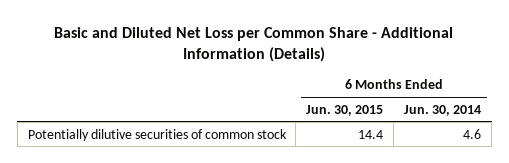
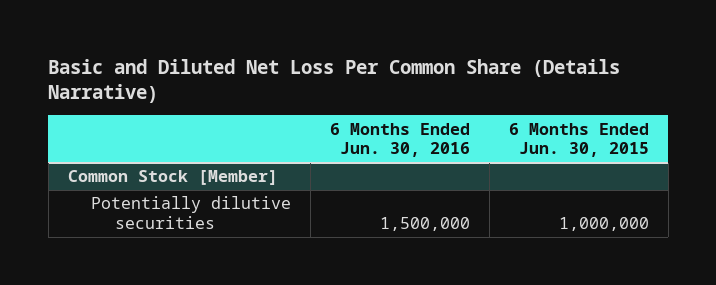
- Basic and Diluted Net Loss per Common Share - Additional Information (Details)
+ Basic and Diluted Net Loss Per Common Share (Details Narrative)
- | 6 Months Ended Jun. 30, 2015 | 6 Months Ended Jun. 30, 2014
+ | 6 Months Ended Jun. 30, 2016 | 6 Months Ended Jun. 30, 2015
- Potentially dilutive securities of common stock | 14.4 | 4.6
+ Common Stock [Member]
+ Potentially dilutive securities | 1,500,000 | 1,000,000

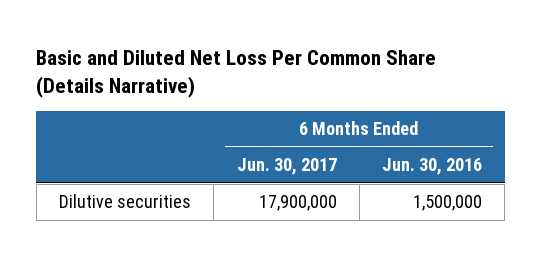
- | 6 Months Ended Jun. 30, 2016 | 6 Months Ended Jun. 30, 2015
+ | 6 Months Ended Jun. 30, 2017 | 6 Months Ended Jun. 30, 2016
- Common Stock [Member]
- Potentially dilutive securities | 1,500,000 | 1,000,000
+ Dilutive securities | 17,900,000 | 1,500,000

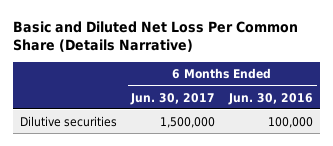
- Dilutive securities | 17,900,000 | 1,500,000
+ Dilutive securities | 1,500,000 | 100,000

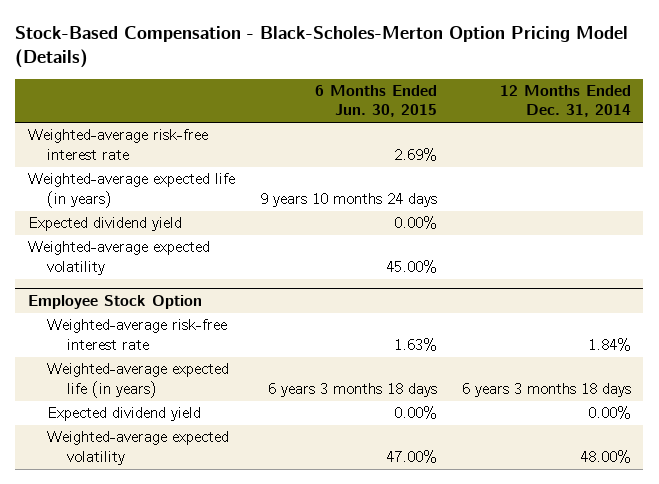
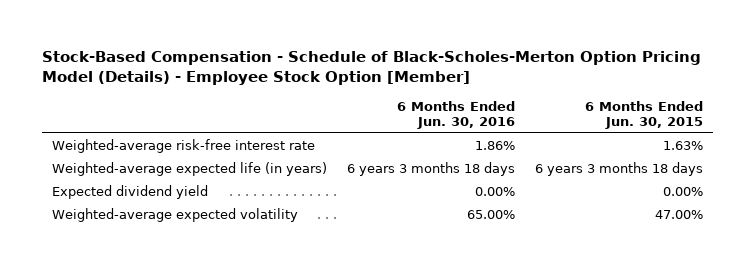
- Stock-Based Compensation - Black-Scholes-Merton Option Pricing Model (Details)
+ Stock-Based Compensation - Schedule of Black-Scholes-Merton Option Pricing Model (Details) - Employee Stock Option [Member]
- | 6 Months Ended Jun. 30, 2015 | 12 Months Ended Dec. 31, 2014
+ | 6 Months Ended Jun. 30, 2016 | 6 Months Ended Jun. 30, 2015
- Weighted-average risk-free interest rate | 2.69% |
- Weighted-average expected life (in years) | 9 years 10 months 24 days |
- Expected dividend yield | 0.00% |
- Weighted-average expected volatility | 45.00% |
- Employee Stock Option

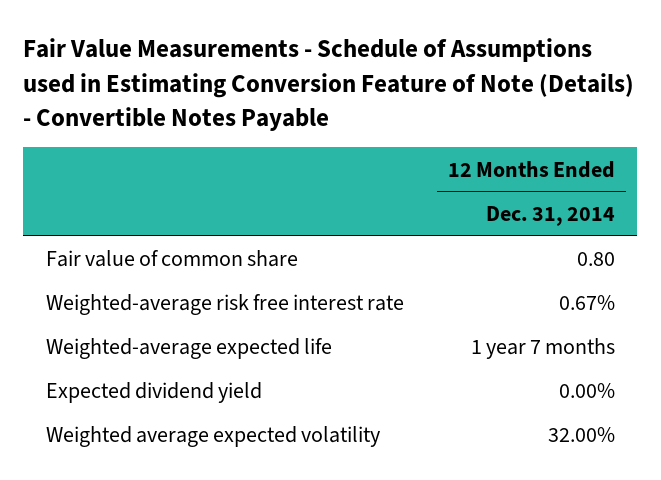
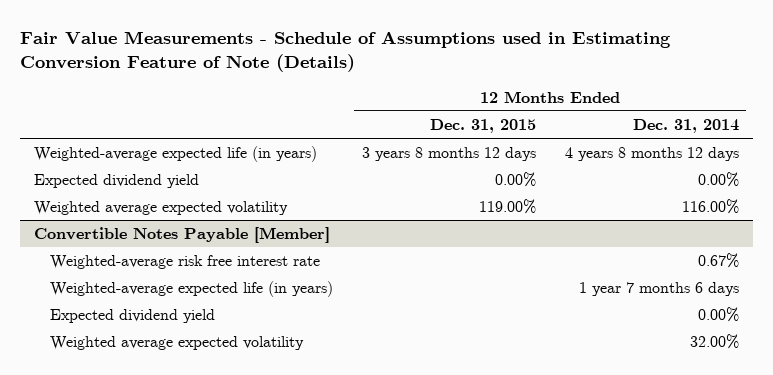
- Fair Value Measurements - Schedule of Assumptions used in Estimating Conversion Feature of Note (Details) - Convertible Notes Payable
+ Fair Value Measurements - Schedule of Assumptions used in Estimating Conversion Feature of Note (Details)
- | 12 Months Ended Dec. 31, 2014
+ | 12 Months Ended Dec. 31, 2015 | 12 Months Ended Dec. 31, 2014
- Fair value of common share | 0.80
+ Weighted-average expected life (in years) | 3 years 8 months 12 days | 4 years 8 months 12 days
+ Expected dividend yield | 0.00% | 0.00%
+ Weighted average expected volatility | 119.00% | 116.00%
+ Convertible Notes Payable [Member]
- Weighted-average expected life | 1 year 7 months
+ Weighted-average expected life (in years) | | 1 year 7 months 6 days

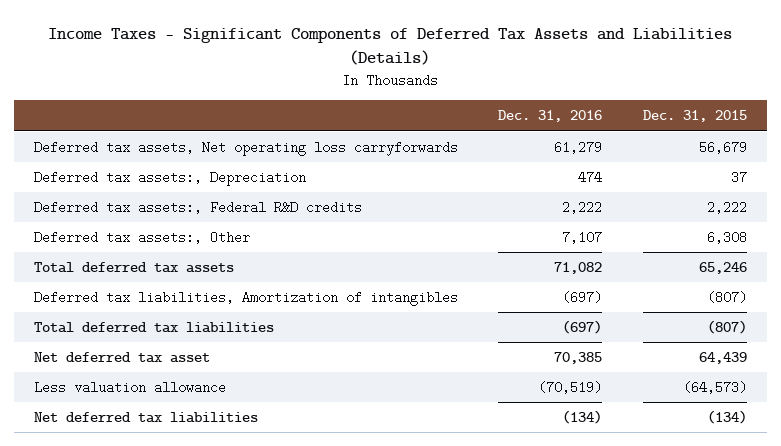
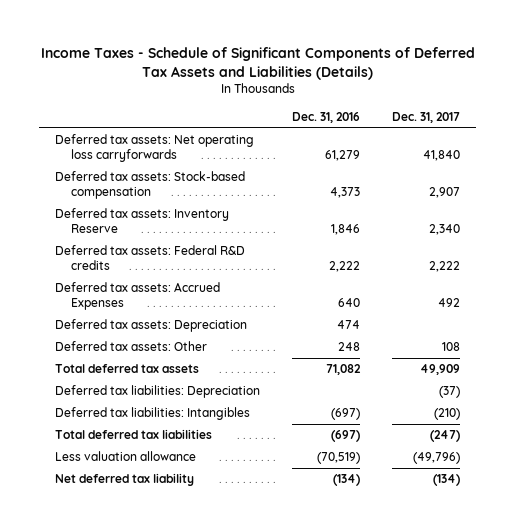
- Income Taxes - Significant Components of Deferred Tax Assets and Liabilities (Details)
+ Income Taxes - Schedule of Significant Components of Deferred Tax Assets and Liabilities (Details)
- | Dec. 31, 2016 | Dec. 31, 2015
+ | Dec. 31, 2016 | Dec. 31, 2017
- Deferred tax assets, Net operating loss carryforwards | 61,279 | 56,679
- Deferred tax assets:, Depreciation | 474 | 37
- Deferred tax assets:, Federal R&D credits | 2,222 | 2,222
- Deferred tax assets:, Other | 7,107 | 6,308
+ Deferred tax assets: Net operating loss carryforwards | 61,279 | 41,840
+ Deferred tax assets: Stock-based compensation | 4,373 | 2,907
+ Deferred tax assets: Inventory Reserve | 1,846 | 2,340
+ Deferred tax assets: Federal R&D credits | 2,222 | 2,222
+ Deferred tax assets: Accrued Expenses | 640 | 492
+ Deferred tax assets: Depreciation | 474 |
+ Deferred tax assets: Other | 248 | 108
- Deferred tax liabilities, Amortization of intangibles | (697) | (807)
+ Deferred tax liabilities: Depreciation | | (37)
+ Deferred tax liabilities: Intangibles | (697) | (210)
- Net deferred tax asset | 70,385 | 64,439
- Net deferred tax liabilities | (134) | (134)
+ Net deferred tax liability | (134) | (134)

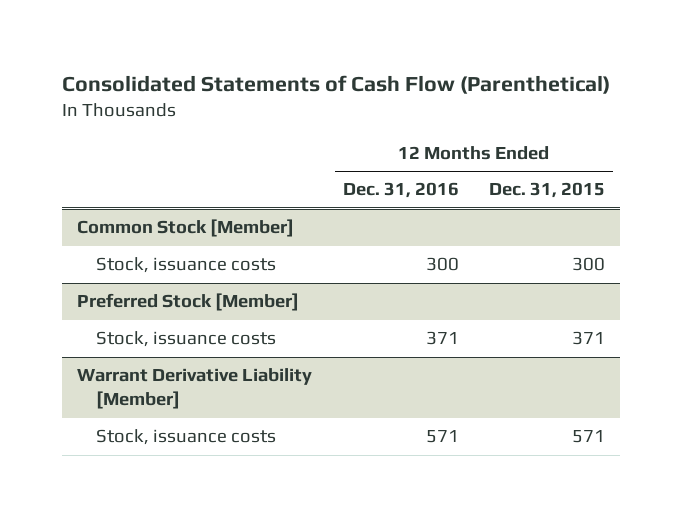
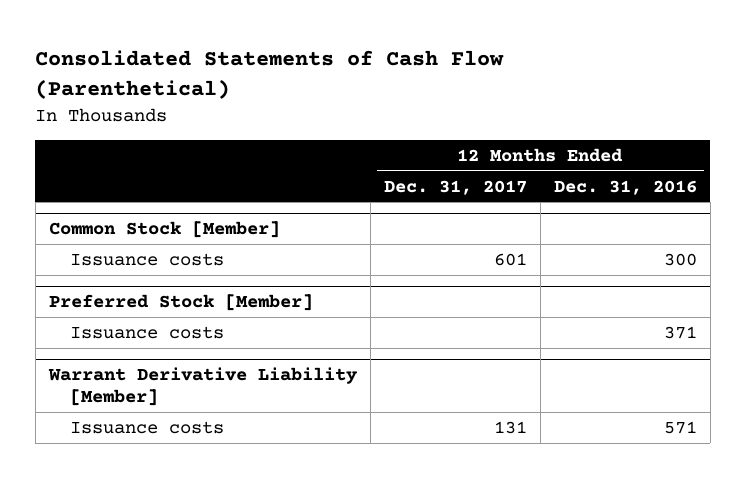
- | 12 Months Ended Dec. 31, 2016 | 12 Months Ended Dec. 31, 2015
+ | 12 Months Ended Dec. 31, 2017 | 12 Months Ended Dec. 31, 2016
@ Common Stock [Member]
- Stock, issuance costs | 300 | 300
+ Issuance costs | 601 | 300
@ Preferred Stock [Member]
- Stock, issuance costs | 371 | 371
+ Issuance costs | | 371
@ Warrant Derivative Liability [Member]
- Stock, issuance costs | 571 | 571
+ Issuance costs | 131 | 571

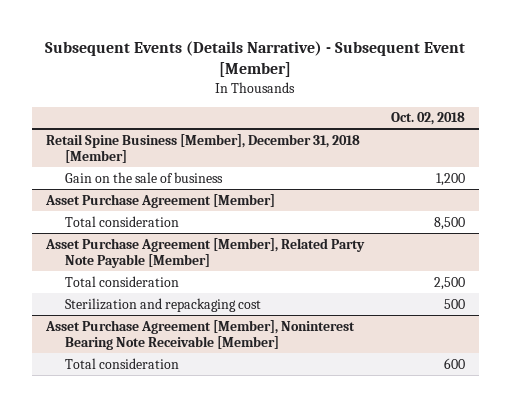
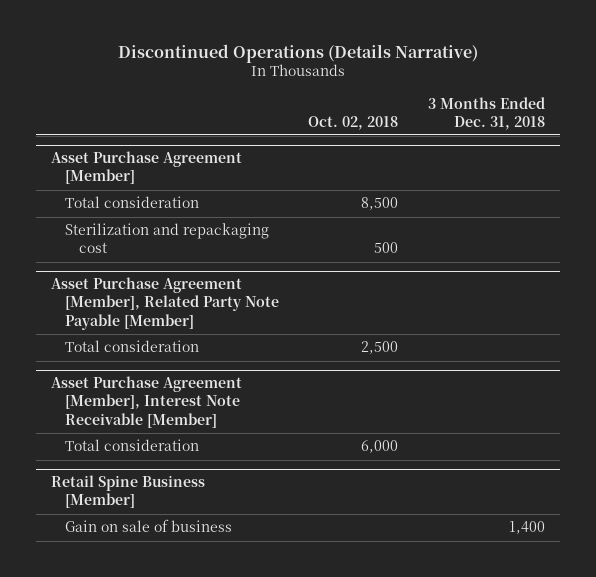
- Subsequent Events (Details Narrative) - Subsequent Event [Member]
+ Discontinued Operations (Details Narrative)
- | Oct. 02, 2018
+ | Oct. 02, 2018 | 3 Months Ended Dec. 31, 2018
- Retail Spine Business [Member], December 31, 2018 [Member]
- Gain on the sale of business | 1,200
@ Asset Purchase Agreement [Member]
+ Sterilization and repackaging cost | 500 |
@ Asset Purchase Agreement [Member], Related Party Note Payable [Member]
- Sterilization and repackaging cost | 500
- Asset Purchase Agreement [Member], Noninterest Bearing Note Receivable [Member]
- Total consideration | 600
+ Asset Purchase Agreement [Member], Interest Note Receivable [Member]
+ Total consideration | 6,000 |
+ Retail Spine Business [Member]
+ Gain on sale of business | | 1,400

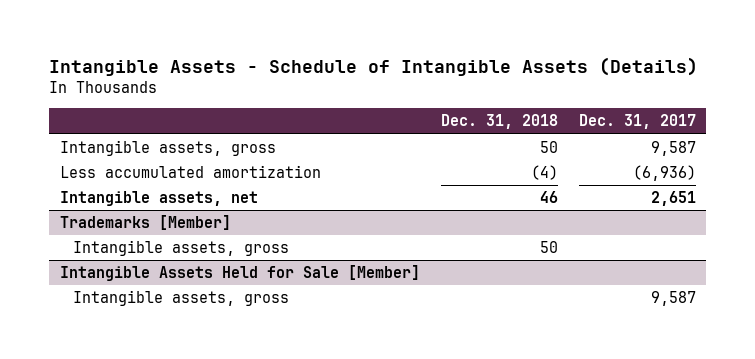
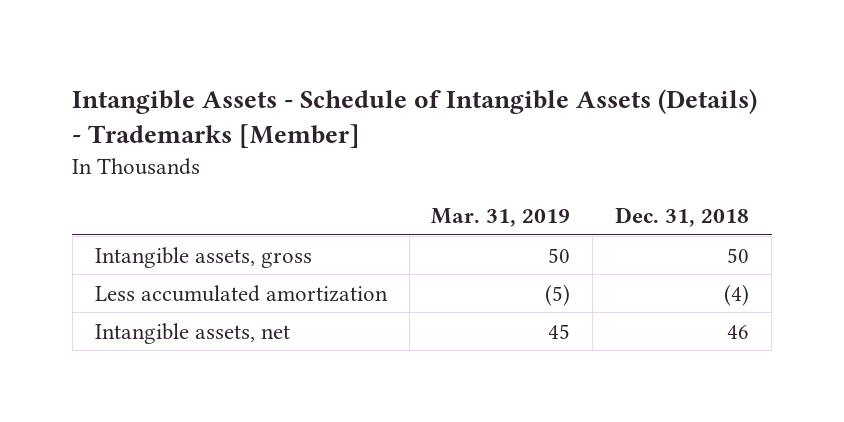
- Intangible Assets - Schedule of Intangible Assets (Details)
+ Intangible Assets - Schedule of Intangible Assets (Details) - Trademarks [Member]
- | Dec. 31, 2018 | Dec. 31, 2017
+ | Mar. 31, 2019 | Dec. 31, 2018
- Trademarks [Member]
- Intangible assets, gross | 50 |
- Intangible Assets Held for Sale [Member]
- Intangible assets, gross | | 9,587

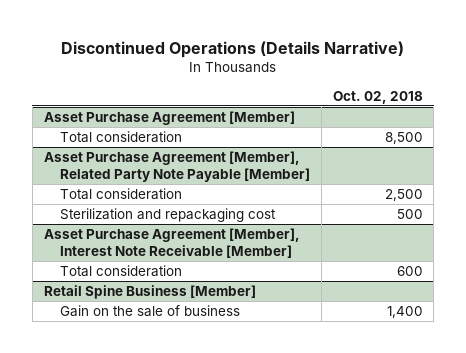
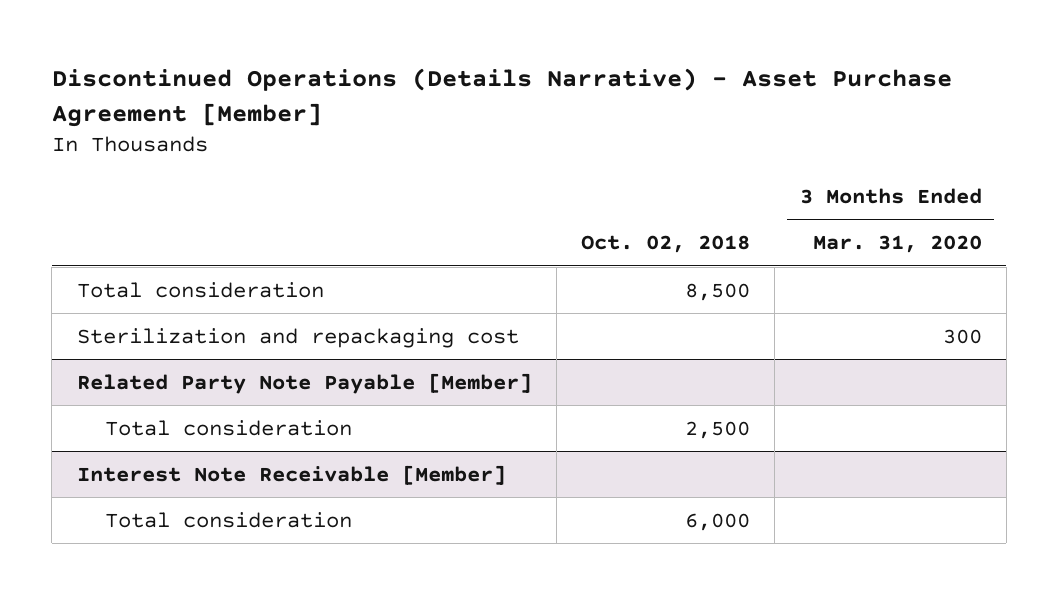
- Discontinued Operations (Details Narrative)
+ Discontinued Operations (Details Narrative) - Asset Purchase Agreement [Member]
- | Oct. 02, 2018
+ | Oct. 02, 2018 | 3 Months Ended Mar. 31, 2020
- Asset Purchase Agreement [Member]
- Asset Purchase Agreement [Member], Related Party Note Payable [Member]
+ Sterilization and repackaging cost | | 300
+ Related Party Note Payable [Member]
- Sterilization and repackaging cost | 500
- Asset Purchase Agreement [Member], Interest Note Receivable [Member]
- Total consideration | 600
- Retail Spine Business [Member]
- Gain on the sale of business | 1,400
+ Interest Note Receivable [Member]
+ Total consideration | 6,000 |

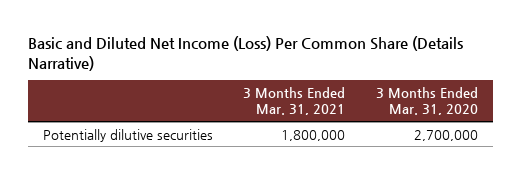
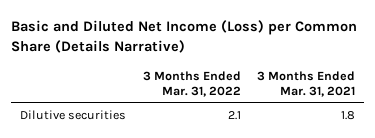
- Basic and Diluted Net Income (Loss) Per Common Share (Details Narrative)
+ Basic and Diluted Net Income (Loss) per Common Share (Details Narrative)
- | 3 Months Ended Mar. 31, 2021 | 3 Months Ended Mar. 31, 2020
+ | 3 Months Ended Mar. 31, 2022 | 3 Months Ended Mar. 31, 2021
- Potentially dilutive securities | 1,800,000 | 2,700,000
+ Dilutive securities | 2.1 | 1.8

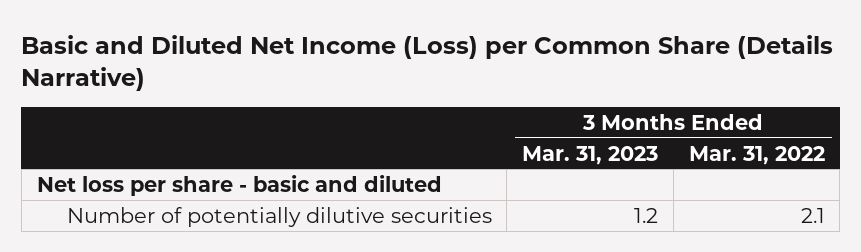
- | 3 Months Ended Mar. 31, 2022 | 3 Months Ended Mar. 31, 2021
+ | 3 Months Ended Mar. 31, 2023 | 3 Months Ended Mar. 31, 2022
- Dilutive securities | 2.1 | 1.8
+ Net loss per share - basic and diluted
+ Number of potentially dilutive securities | 1.2 | 2.1

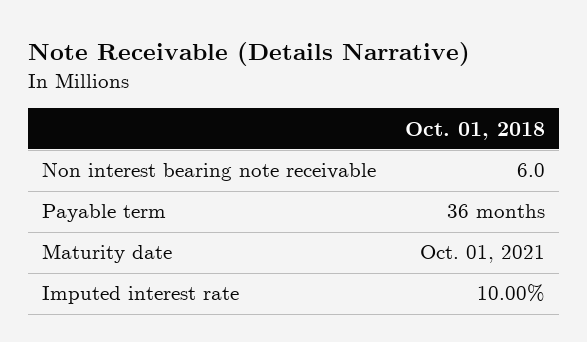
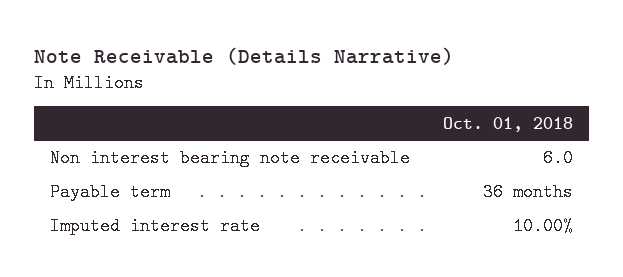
- Maturity date | Oct. 01, 2021

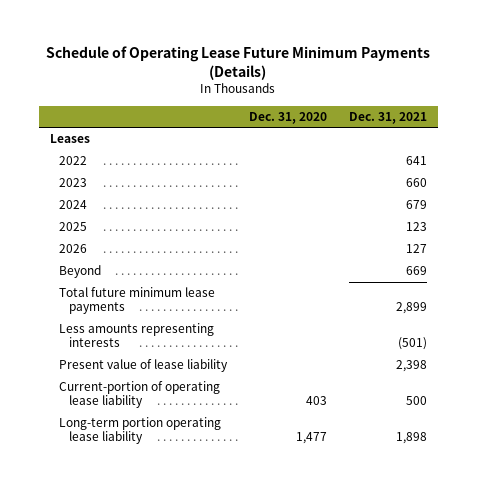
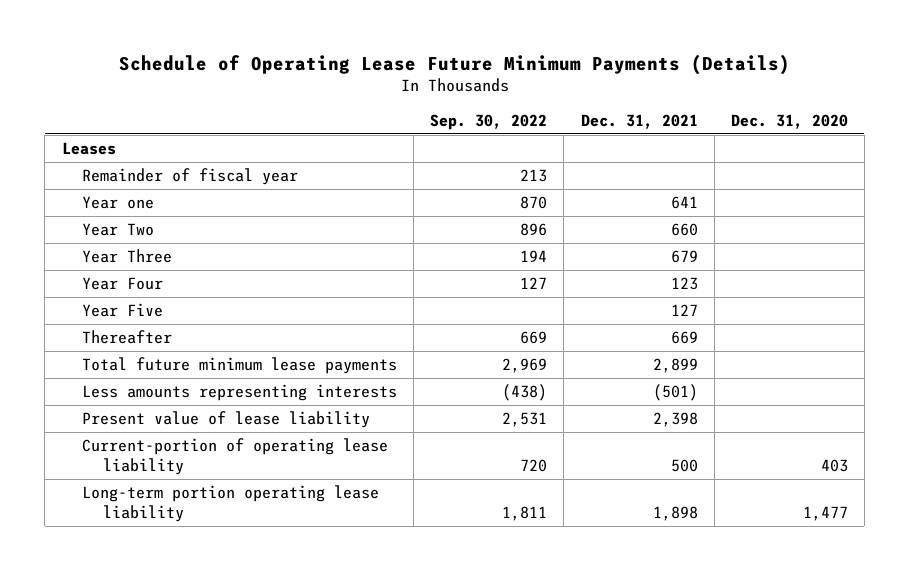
- | Dec. 31, 2020 | Dec. 31, 2021
+ | Sep. 30, 2022 | Dec. 31, 2021 | Dec. 31, 2020
- 2022 | | 641
- 2023 | | 660
- 2024 | | 679
- 2025 | | 123
- 2026 | | 127
- Beyond | | 669
+ Remainder of fiscal year | 213 | |
+ Year one | 870 | 641 |
+ Year Two | 896 | 660 |
+ Year Three | 194 | 679 |
+ Year Four | 127 | 123 |
+ Year Five | | 127 |
+ Thereafter | 669 | 669 |

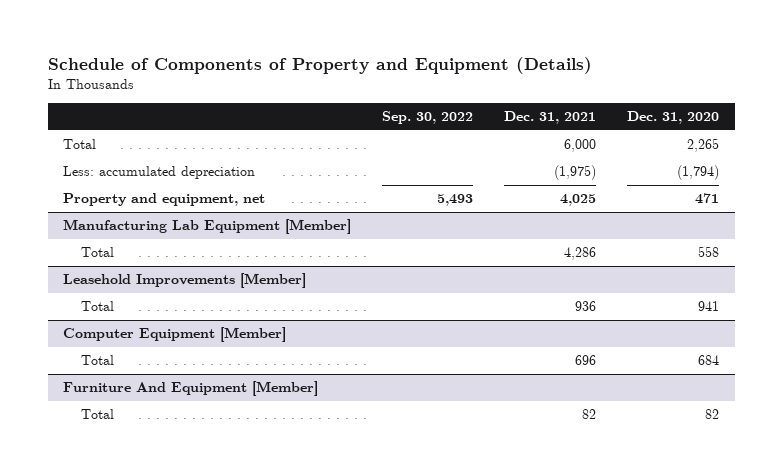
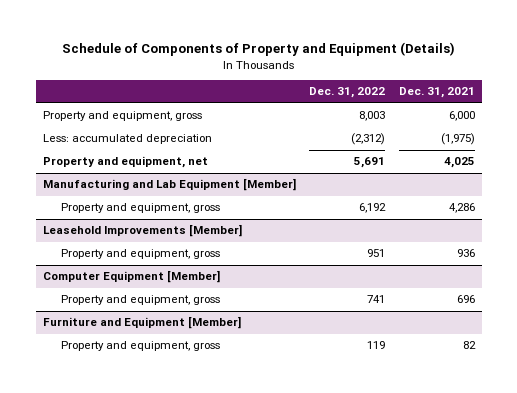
- | Sep. 30, 2022 | Dec. 31, 2021 | Dec. 31, 2020
+ | Dec. 31, 2022 | Dec. 31, 2021
- Total | | 6,000 | 2,265
+ Property and equipment, gross | 8,003 | 6,000
- Manufacturing Lab Equipment [Member]
- Total | | 4,286 | 558
+ Manufacturing and Lab Equipment [Member]
+ Property and equipment, gross | 6,192 | 4,286
@ Leasehold Improvements [Member]
- Total | | 936 | 941
+ Property and equipment, gross | 951 | 936
@ Computer Equipment [Member]
- Total | | 696 | 684
- Furniture And Equipment [Member]
- Total | | 82 | 82
@ Computer Equipment [Member]
+ Property and equipment, gross | 741 | 696
+ Furniture and Equipment [Member]
+ Property and equipment, gross | 119 | 82

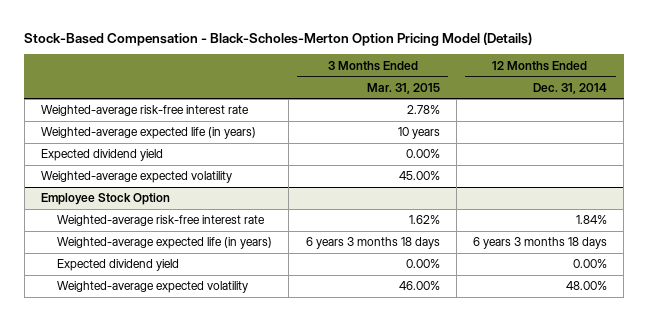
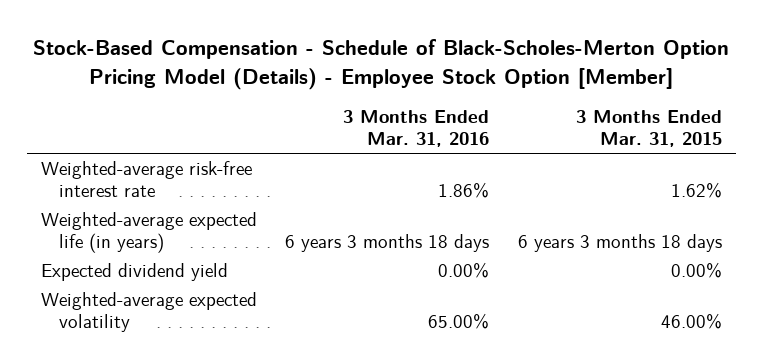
- Stock-Based Compensation - Black-Scholes-Merton Option Pricing Model (Details)
+ Stock-Based Compensation - Schedule of Black-Scholes-Merton Option Pricing Model (Details) - Employee Stock Option [Member]
- | 3 Months Ended Mar. 31, 2015 | 12 Months Ended Dec. 31, 2014
+ | 3 Months Ended Mar. 31, 2016 | 3 Months Ended Mar. 31, 2015
- Weighted-average risk-free interest rate | 2.78% |
- Weighted-average expected life (in years) | 10 years |
- Expected dividend yield | 0.00% |
- Weighted-average expected volatility | 45.00% |
- Employee Stock Option

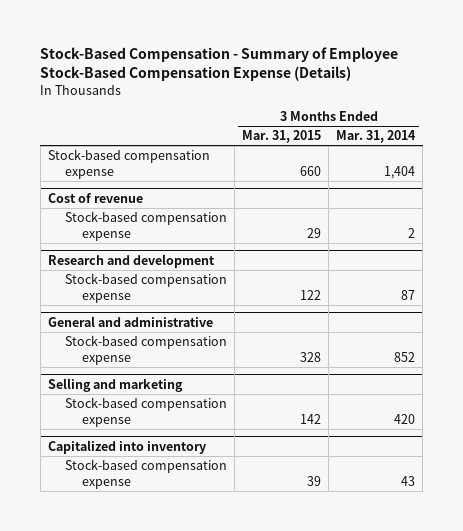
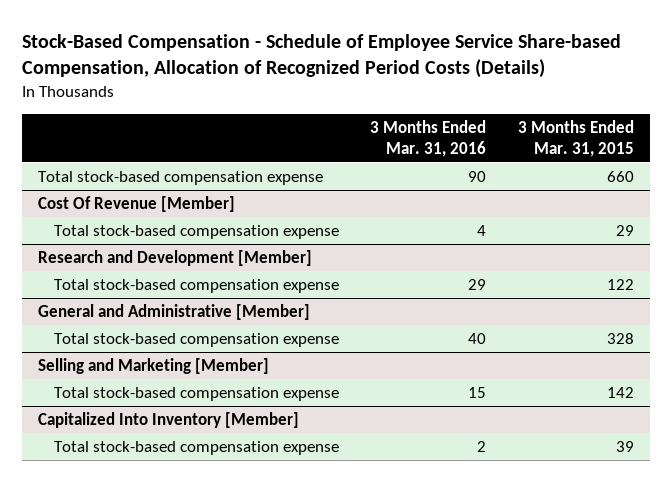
- Stock-Based Compensation - Summary of Employee Stock-Based Compensation Expense (Details)
+ Stock-Based Compensation - Schedule of Employee Service Share-based Compensation, Allocation of Recognized Period Costs (Details)
- | 3 Months Ended Mar. 31, 2015 | 3 Months Ended Mar. 31, 2014
+ | 3 Months Ended Mar. 31, 2016 | 3 Months Ended Mar. 31, 2015
- Stock-based compensation expense | 660 | 1,404
- Cost of revenue
- Stock-based compensation expense | 29 | 2
- Research and development
- Stock-based compensation expense | 122 | 87
- General and administrative
- Stock-based compensation expense | 328 | 852
- Selling and marketing
- Stock-based compensation expense | 142 | 420
- Capitalized into inventory
- Stock-based compensation expense | 39 | 43
+ Total stock-based compensation expense | 90 | 660
+ Cost Of Revenue [Member]
+ Total stock-based compensation expense | 4 | 29
+ Research and Development [Member]
+ Total stock-based compensation expense | 29 | 122
+ General and Administrative [Member]
+ Total stock-based compensation expense | 40 | 328
+ Selling and Marketing [Member]
+ Total stock-based compensation expense | 15 | 142
+ Capitalized Into Inventory [Member]
+ Total stock-based compensation expense | 2 | 39

